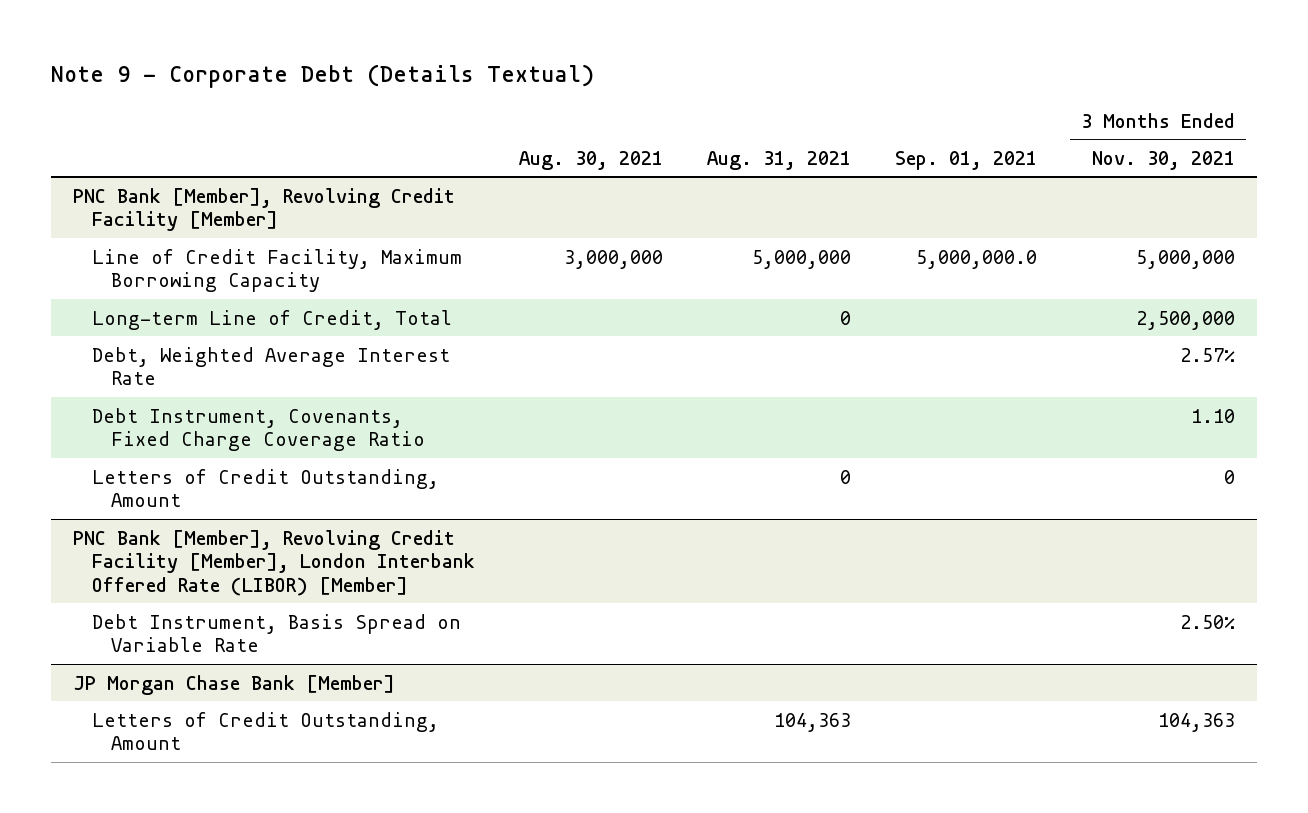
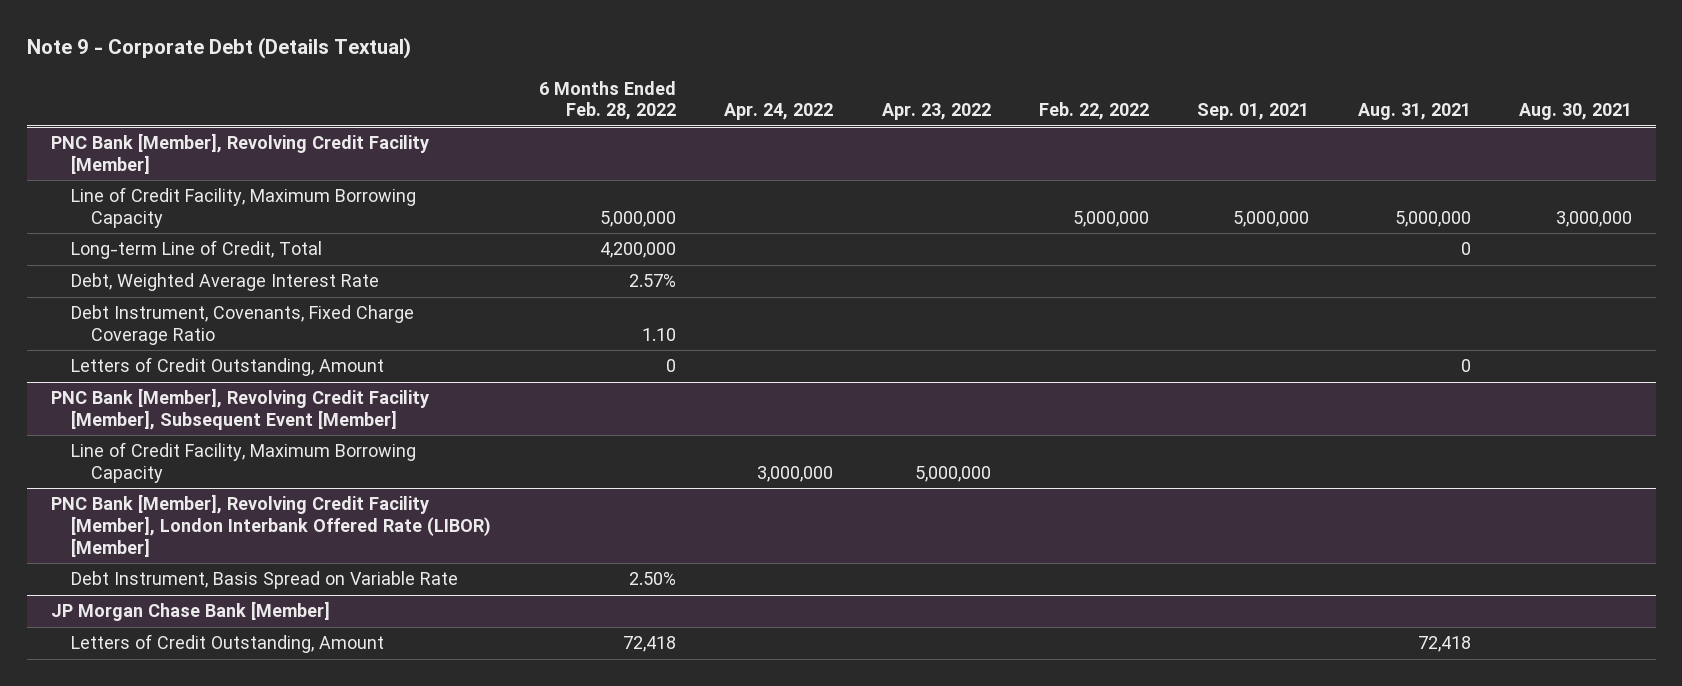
- | Aug. 30, 2021 | Aug. 31, 2021 | Sep. 01, 2021 | 3 Months Ended Nov. 30, 2021
+ | 6 Months Ended Feb. 28, 2022 | Apr. 24, 2022 | Apr. 23, 2022 | Feb. 22, 2022 | Sep. 01, 2021 | Aug. 31, 2021 | Aug. 30, 2021
@ PNC Bank [Member], Revolving Credit Facility [Member]
- Line of Credit Facility, Maximum Borrowing Capacity | 3,000,000 | 5,000,000 | 5,000,000.0 | 5,000,000
+ Line of Credit Facility, Maximum Borrowing Capacity | 5,000,000 | | | 5,000,000 | 5,000,000 | 5,000,000 | 3,000,000
+ PNC Bank [Member], Revolving Credit Facility [Member], Subsequent Event [Member]
+ Line of Credit Facility, Maximum Borrowing Capacity | | 3,000,000 | 5,000,000 | | | |
@ JP Morgan Chase Bank [Member]
- Letters of Credit Outstanding, Amount | | 104,363 | | 104,363
+ Letters of Credit Outstanding, Amount | 72,418 | | | | | 72,418 |

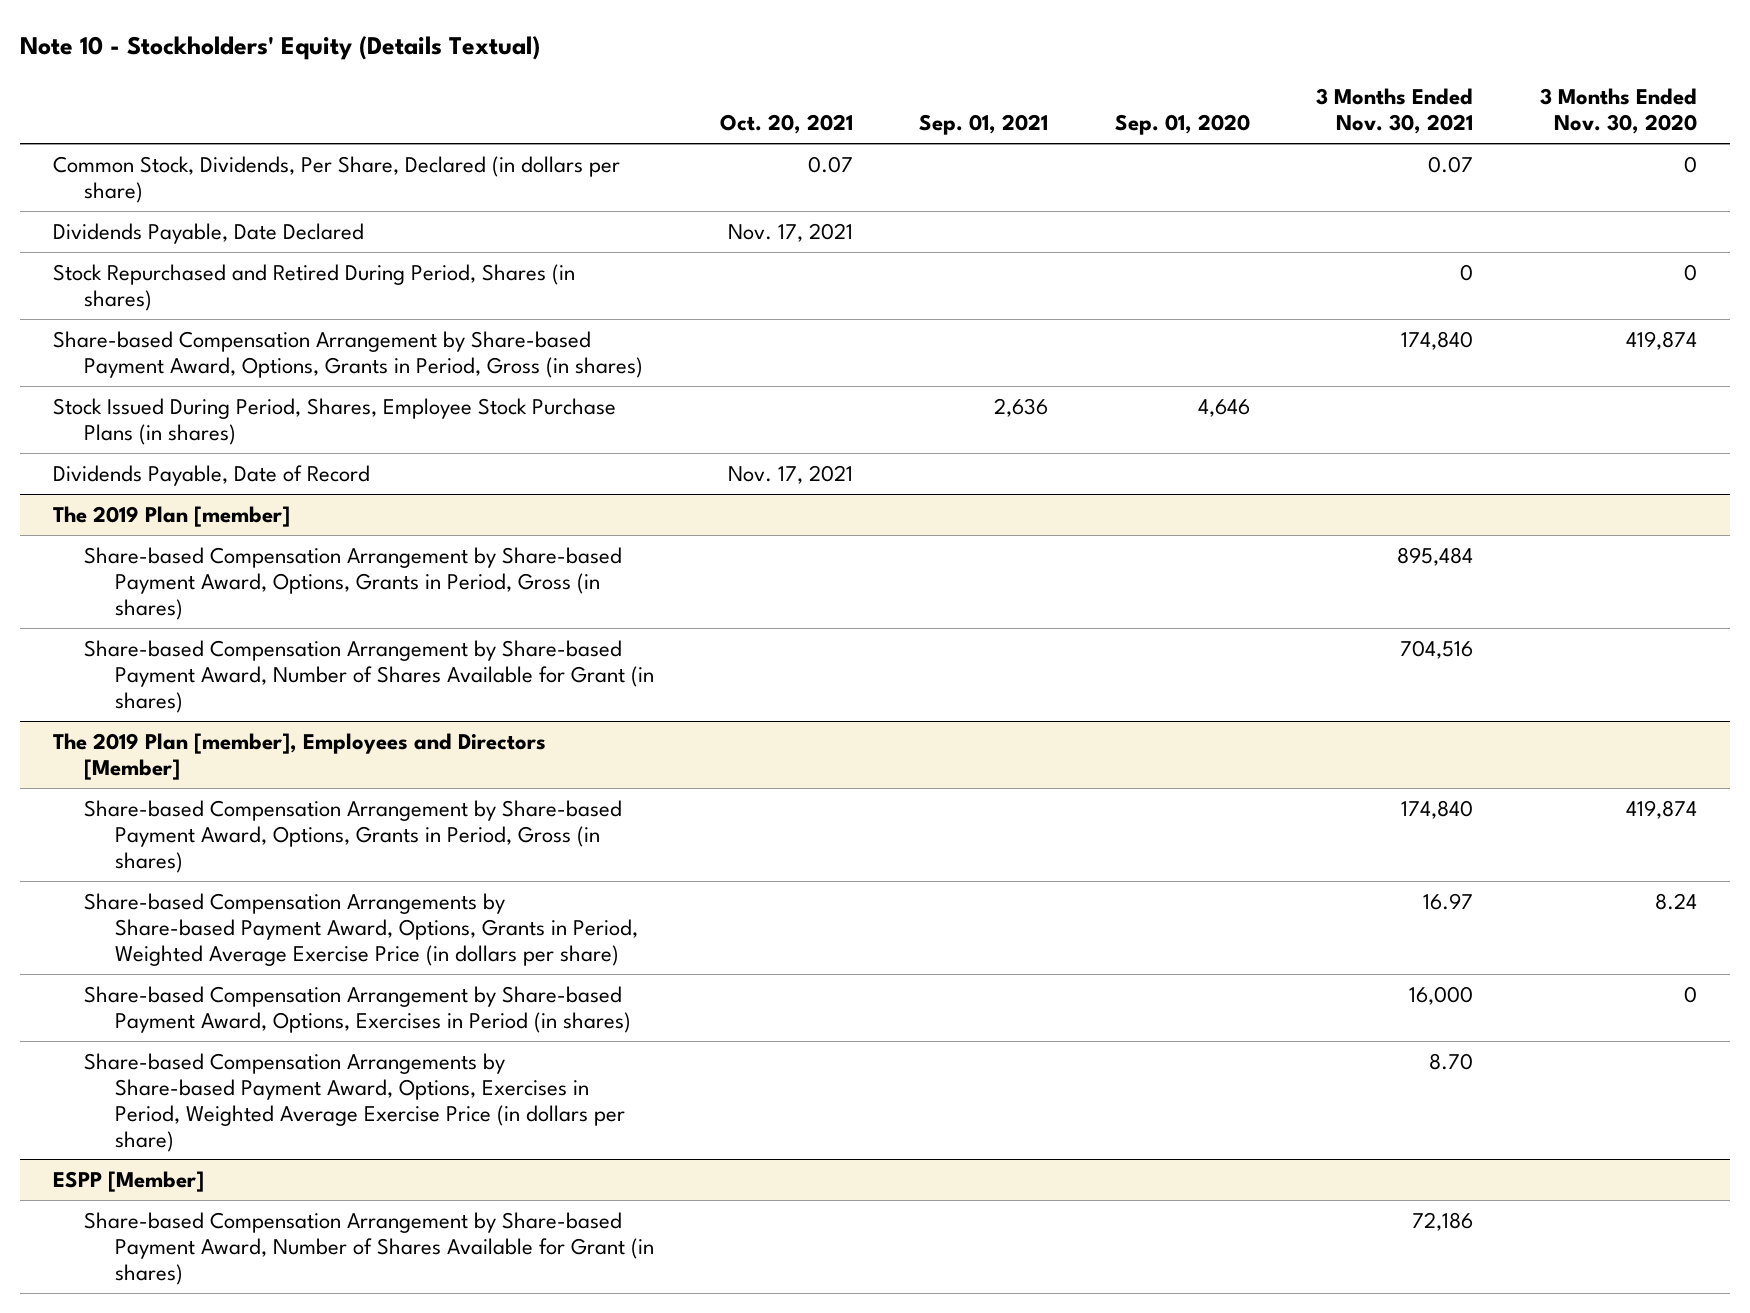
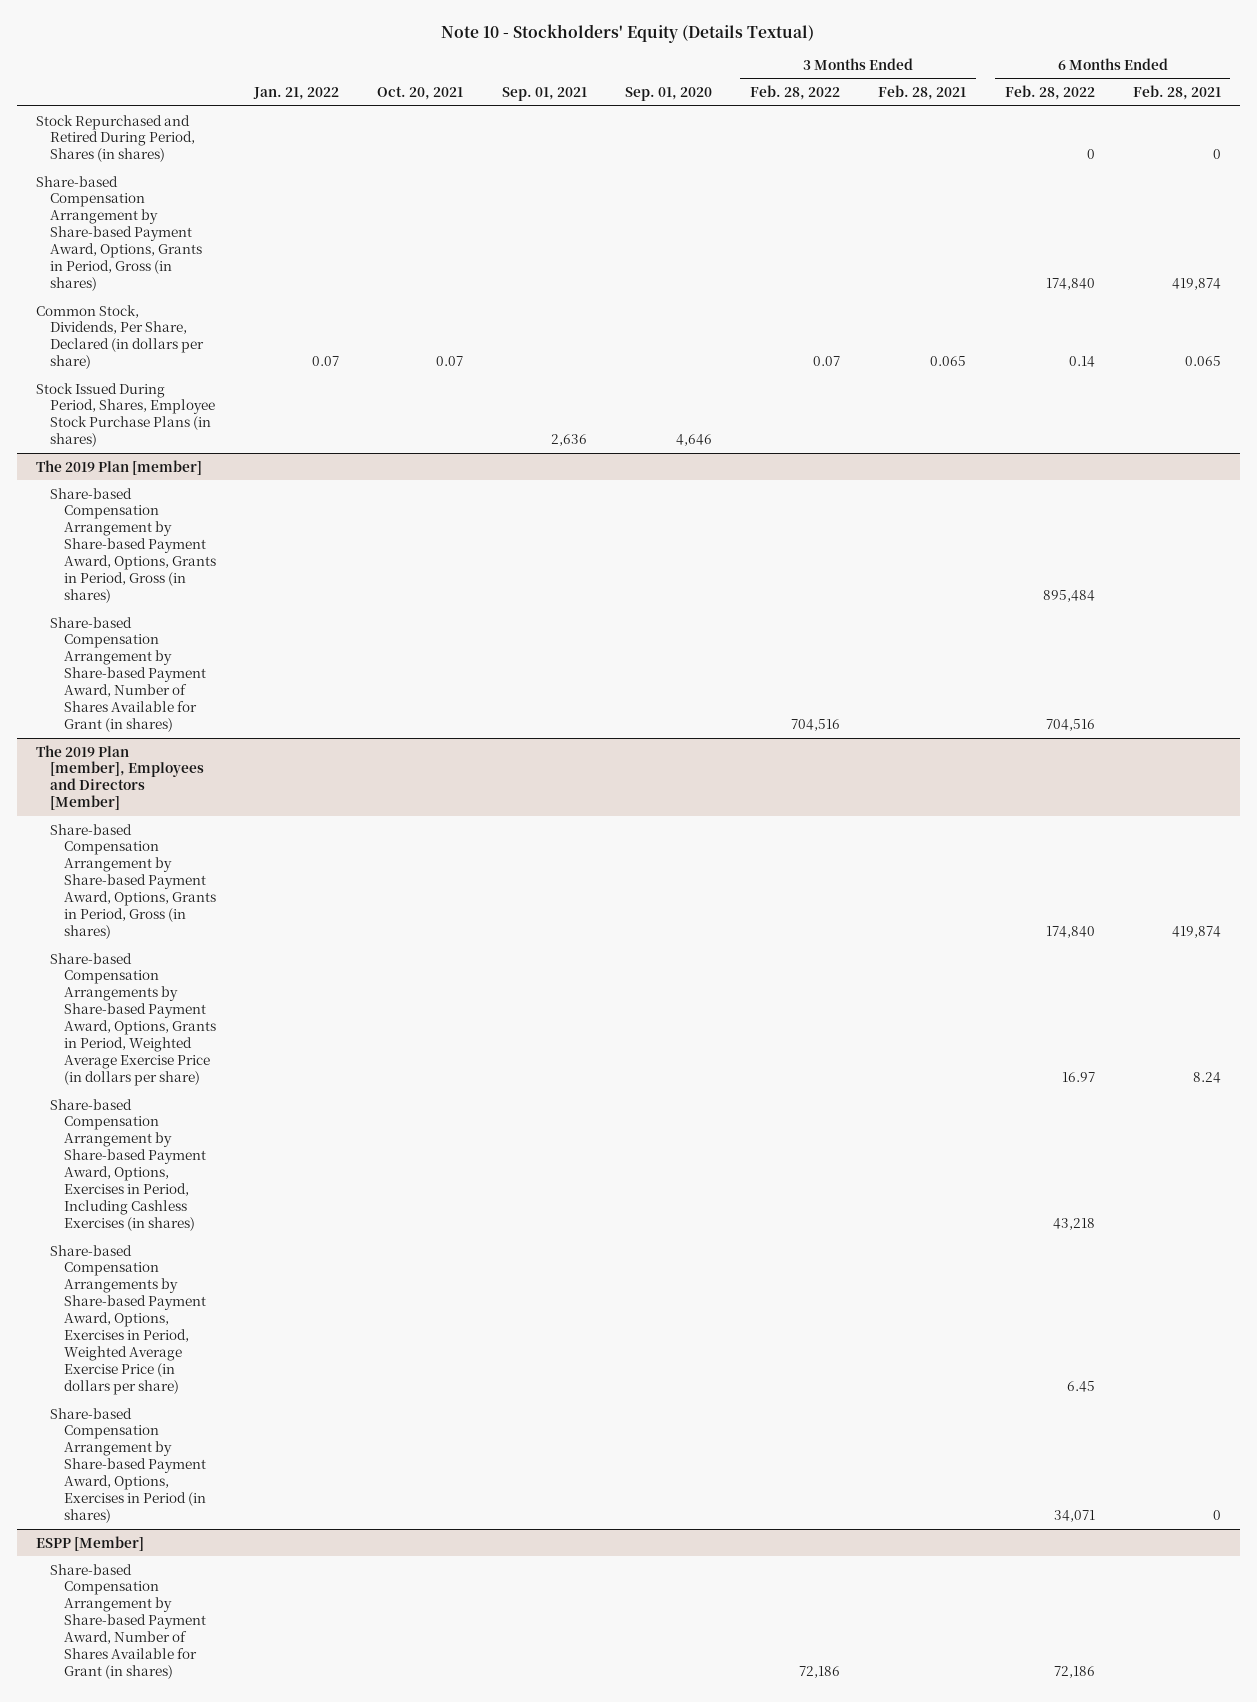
- | Oct. 20, 2021 | Sep. 01, 2021 | Sep. 01, 2020 | 3 Months Ended Nov. 30, 2021 | 3 Months Ended Nov. 30, 2020
+ | Jan. 21, 2022 | Oct. 20, 2021 | Sep. 01, 2021 | Sep. 01, 2020 | 3 Months Ended Feb. 28, 2022 | 3 Months Ended Feb. 28, 2021 | 6 Months Ended Feb. 28, 2022 | 6 Months Ended Feb. 28, 2021
- Dividends Payable, Date Declared | Nov. 17, 2021 | | | |
moved down: Common Stock, Dividends, Per Share, Declared (in dollars per share) | 0.07 | 0.07 | | | 0.07 | 0.065 | 0.14 | 0.065
- Dividends Payable, Date of Record | Nov. 17, 2021 | | | |
@ The 2019 Plan [member], Employees and Directors [Member]
+ Share-based Compensation Arrangement by Share-based Payment Award, Options, Exercises in Period, Including Cashless Exercises (in shares) | | | | | | | 43,218 |
moved down: Share-based Compensation Arrangement by Share-based Payment Award, Options, Exercises in Period (in shares) | | | | | | | 34,071 | 0

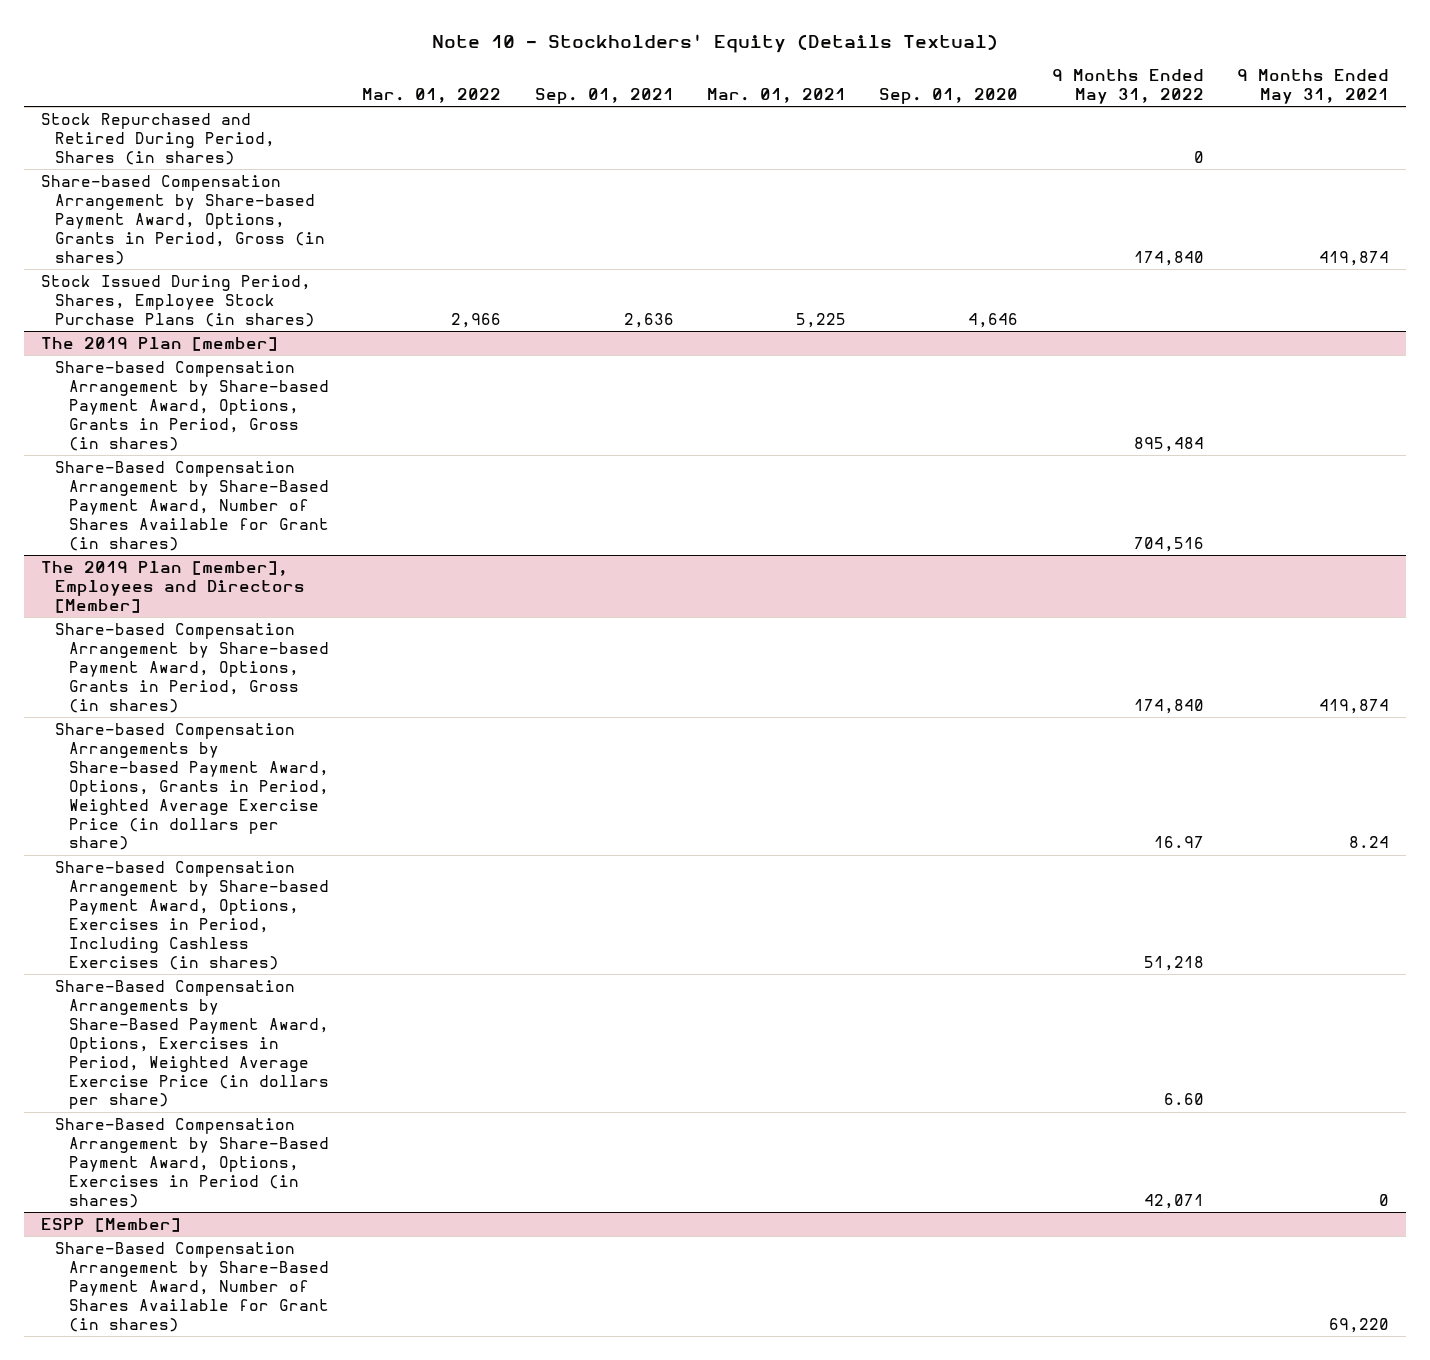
- | Jan. 21, 2022 | Oct. 20, 2021 | Sep. 01, 2021 | Sep. 01, 2020 | 3 Months Ended Feb. 28, 2022 | 3 Months Ended Feb. 28, 2021 | 6 Months Ended Feb. 28, 2022 | 6 Months Ended Feb. 28, 2021
+ | Mar. 01, 2022 | Sep. 01, 2021 | Mar. 01, 2021 | Sep. 01, 2020 | 9 Months Ended May 31, 2022 | 9 Months Ended May 31, 2021
- Common Stock, Dividends, Per Share, Declared (in dollars per share) | 0.07 | 0.07 | | | 0.07 | 0.065 | 0.14 | 0.065
@ The 2019 Plan [member]
- Share-based Compensation Arrangement by Share-based Payment Award, Number of Shares Available for Grant (in shares) | | | | | 704,516 | | 704,516 |
+ Share-Based Compensation Arrangement by Share-Based Payment Award, Number of Shares Available for Grant (in shares) | | | | | 704,516 |
@ The 2019 Plan [member], Employees and Directors [Member]
- Share-based Compensation Arrangements by Share-based Payment Award, Options, Exercises in Period, Weighted Average Exercise Price (in dollars per share) | | | | | | | 6.45 |
- Share-based Compensation Arrangement by Share-based Payment Award, Options, Exercises in Period (in shares) | | | | | | | 34,071 | 0
+ Share-Based Compensation Arrangements by Share-Based Payment Award, Options, Exercises in Period, Weighted Average Exercise Price (in dollars per share) | | | | | 6.60 |
+ Share-Based Compensation Arrangement by Share-Based Payment Award, Options, Exercises in Period (in shares) | | | | | 42,071 | 0
@ ESPP [Member]
- Share-based Compensation Arrangement by Share-based Payment Award, Number of Shares Available for Grant (in shares) | | | | | 72,186 | | 72,186 |
+ Share-Based Compensation Arrangement by Share-Based Payment Award, Number of Shares Available for Grant (in shares) | | | | | | 69,220

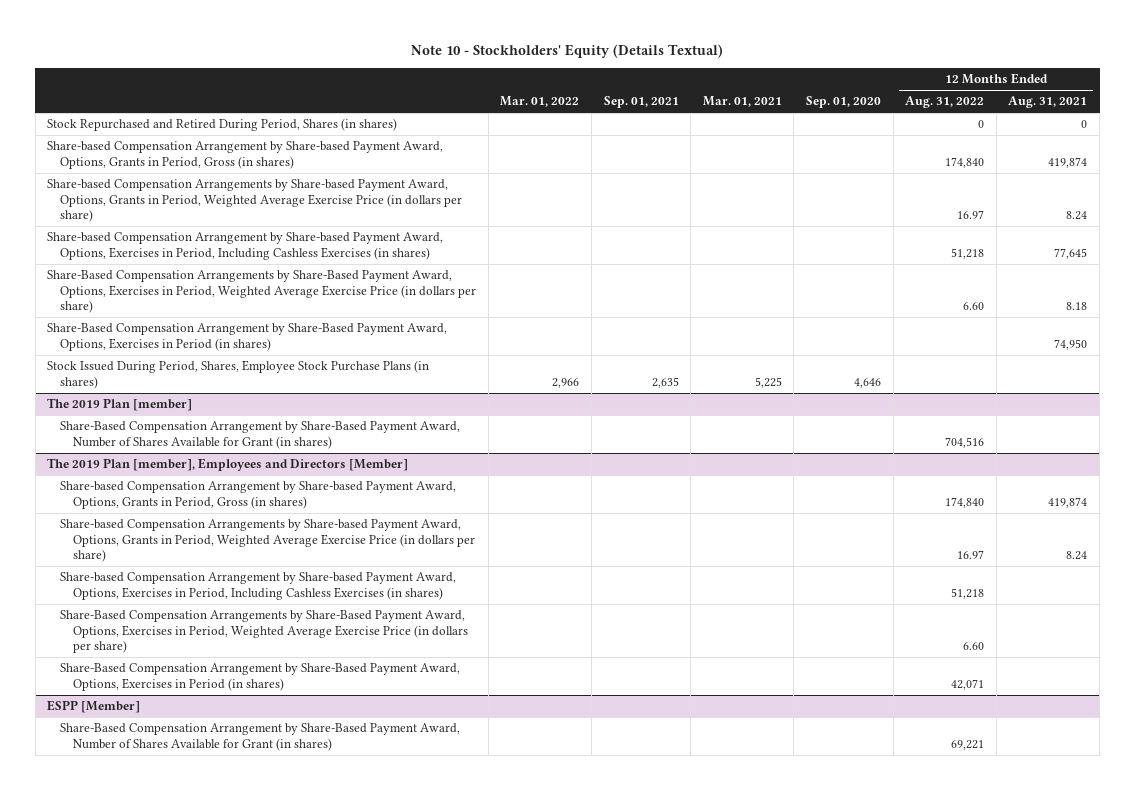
- | Mar. 01, 2022 | Sep. 01, 2021 | Mar. 01, 2021 | Sep. 01, 2020 | 9 Months Ended May 31, 2022 | 9 Months Ended May 31, 2021
+ | Mar. 01, 2022 | Sep. 01, 2021 | Mar. 01, 2021 | Sep. 01, 2020 | 12 Months Ended Aug. 31, 2022 | 12 Months Ended Aug. 31, 2021
- Stock Issued During Period, Shares, Employee Stock Purchase Plans (in shares) | 2,966 | 2,636 | 5,225 | 4,646 | |
+ Share-based Compensation Arrangements by Share-based Payment Award, Options, Grants in Period, Weighted Average Exercise Price (in dollars per share) | | | | | 16.97 | 8.24
+ Share-based Compensation Arrangement by Share-based Payment Award, Options, Exercises in Period, Including Cashless Exercises (in shares) | | | | | 51,218 | 77,645
+ Share-Based Compensation Arrangements by Share-Based Payment Award, Options, Exercises in Period, Weighted Average Exercise Price (in dollars per share) | | | | | 6.60 | 8.18
+ Share-Based Compensation Arrangement by Share-Based Payment Award, Options, Exercises in Period (in shares) | | | | | | 74,950
+ Stock Issued During Period, Shares, Employee Stock Purchase Plans (in shares) | 2,966 | 2,635 | 5,225 | 4,646 | |
@ The 2019 Plan [member]
- Share-based Compensation Arrangement by Share-based Payment Award, Options, Grants in Period, Gross (in shares) | | | | | 895,484 |

